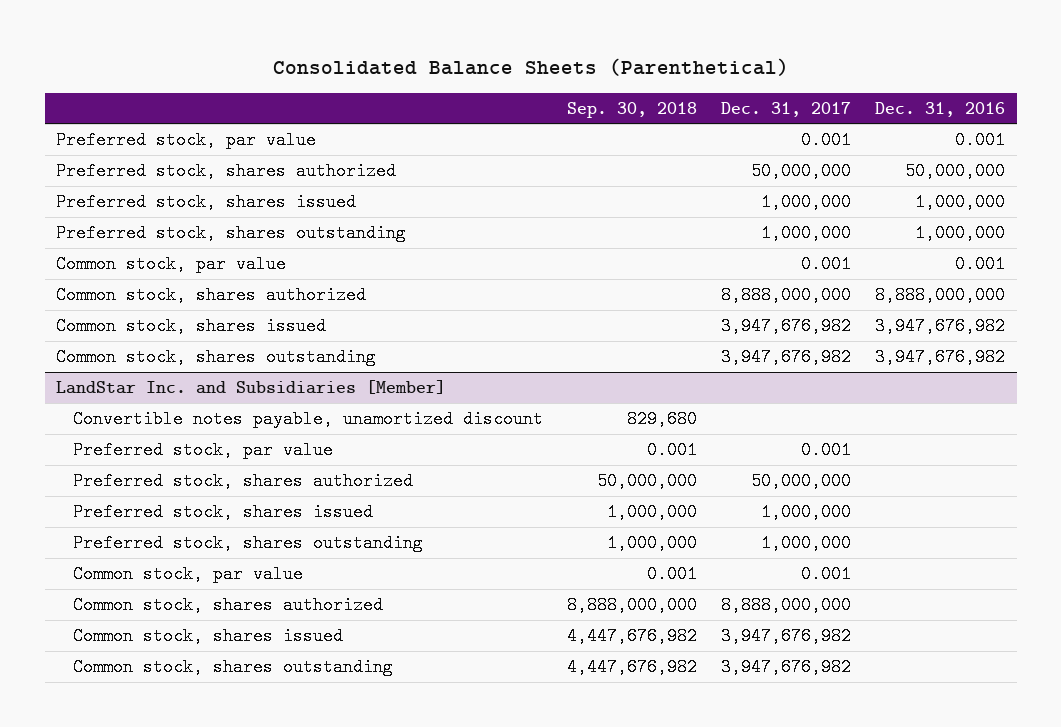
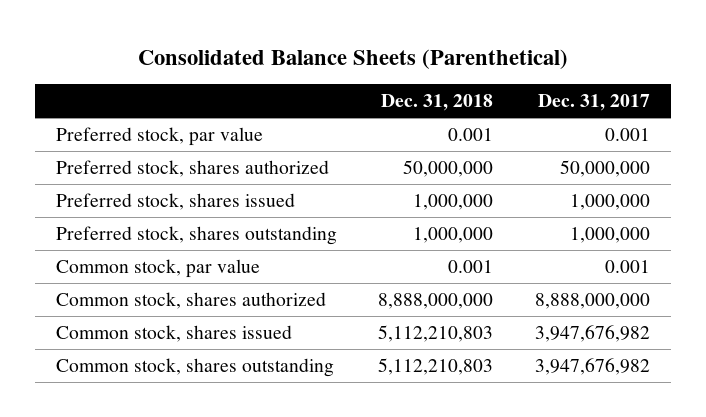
- | Sep. 30, 2018 | Dec. 31, 2017 | Dec. 31, 2016
+ | Dec. 31, 2018 | Dec. 31, 2017
- LandStar Inc. and Subsidiaries [Member]
- Convertible notes payable, unamortized discount | 829,680 | |
- Preferred stock, par value | 0.001 | 0.001 |
- Preferred stock, shares authorized | 50,000,000 | 50,000,000 |
- Preferred stock, shares issued | 1,000,000 | 1,000,000 |
- Preferred stock, shares outstanding | 1,000,000 | 1,000,000 |
- Common stock, par value | 0.001 | 0.001 |
- Common stock, shares authorized | 8,888,000,000 | 8,888,000,000 |
- Common stock, shares issued | 4,447,676,982 | 3,947,676,982 |
- Common stock, shares outstanding | 4,447,676,982 | 3,947,676,982 |

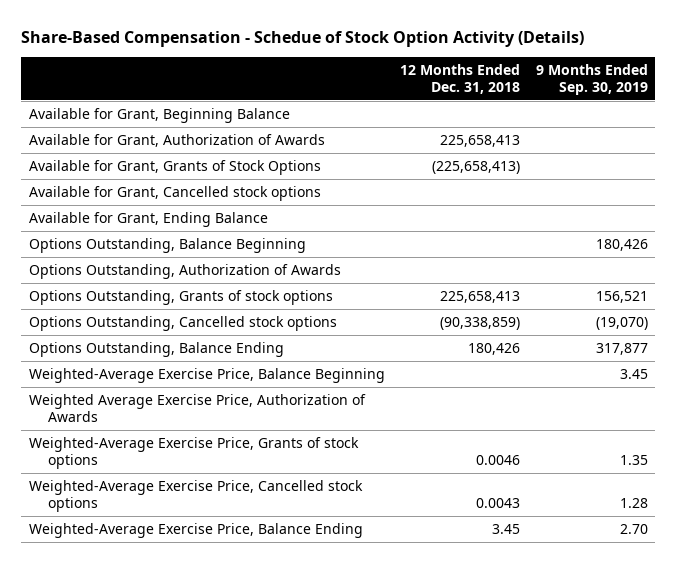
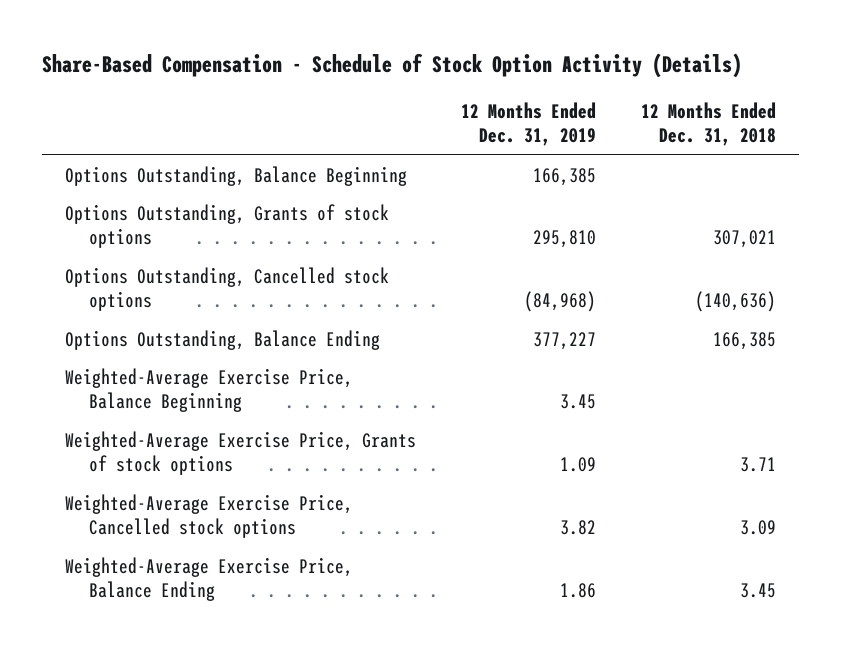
- Share-Based Compensation - Schedue of Stock Option Activity (Details)
+ Share-Based Compensation - Schedule of Stock Option Activity (Details)
- | 12 Months Ended Dec. 31, 2018 | 9 Months Ended Sep. 30, 2019
+ | 12 Months Ended Dec. 31, 2019 | 12 Months Ended Dec. 31, 2018
- Available for Grant, Beginning Balance
- Available for Grant, Authorization of Awards | 225,658,413 |
- Available for Grant, Grants of Stock Options | (225,658,413) |
- Available for Grant, Cancelled stock options
- Available for Grant, Ending Balance
- Options Outstanding, Authorization of Awards
- Options Outstanding, Grants of stock options | 225,658,413 | 156,521
- Options Outstanding, Cancelled stock options | (90,338,859) | (19,070)
- Options Outstanding, Balance Ending | 180,426 | 317,877
+ Options Outstanding, Grants of stock options | 295,810 | 307,021
+ Options Outstanding, Cancelled stock options | (84,968) | (140,636)
+ Options Outstanding, Balance Ending | 377,227 | 166,385
- Weighted Average Exercise Price, Authorization of Awards
- Weighted-Average Exercise Price, Grants of stock options | 0.0046 | 1.35
- Weighted-Average Exercise Price, Cancelled stock options | 0.0043 | 1.28
+ Weighted-Average Exercise Price, Grants of stock options | 1.09 | 3.71
+ Weighted-Average Exercise Price, Cancelled stock options | 3.82 | 3.09

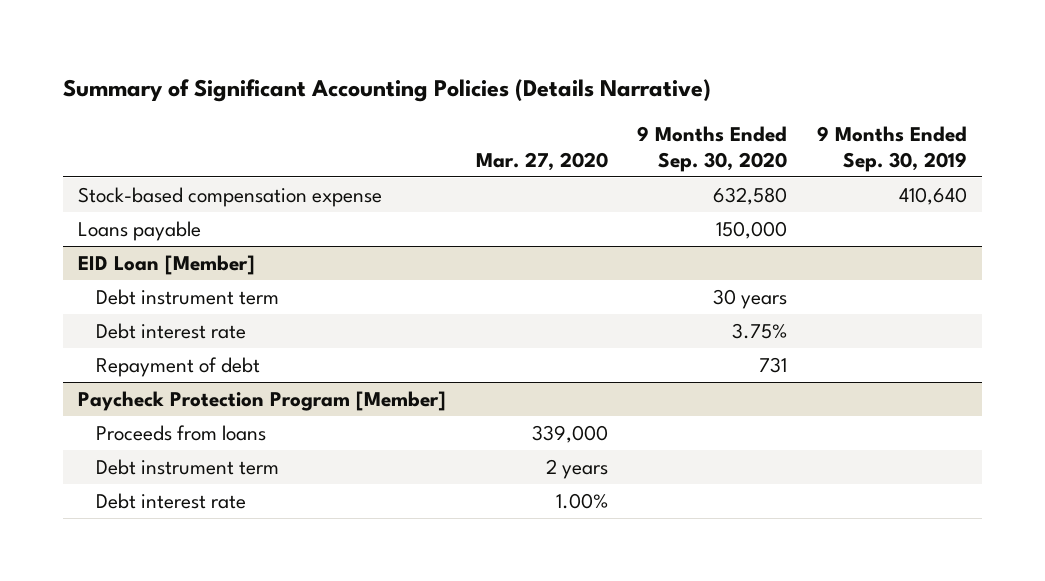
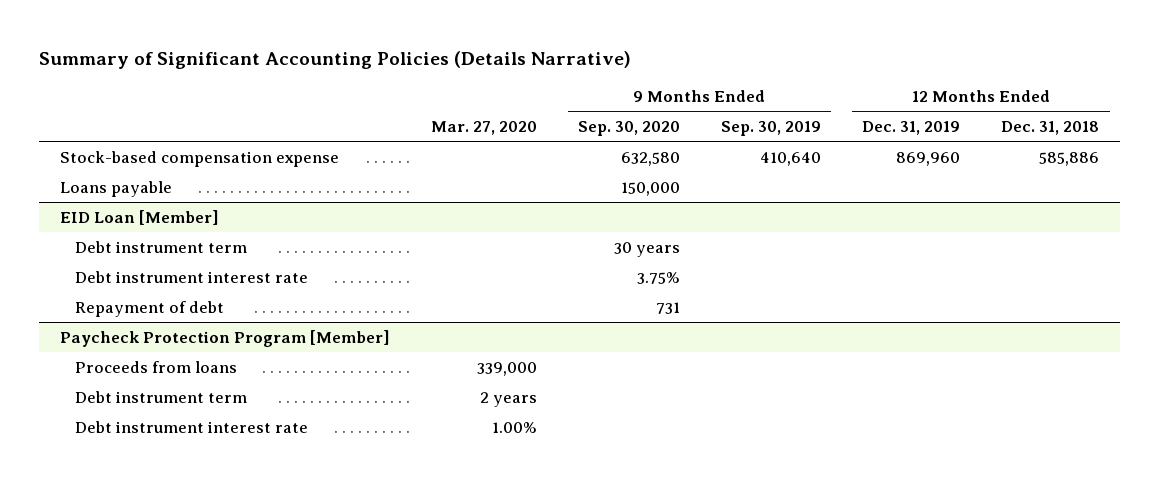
- | Mar. 27, 2020 | 9 Months Ended Sep. 30, 2020 | 9 Months Ended Sep. 30, 2019
+ | Mar. 27, 2020 | 9 Months Ended Sep. 30, 2020 | 9 Months Ended Sep. 30, 2019 | 12 Months Ended Dec. 31, 2019 | 12 Months Ended Dec. 31, 2018
@ EID Loan [Member]
- Debt interest rate | | 3.75% |
+ Debt instrument interest rate | | 3.75% | | |
@ Paycheck Protection Program [Member]
- Debt interest rate | 1.00% | |
+ Debt instrument interest rate | 1.00% | | | |

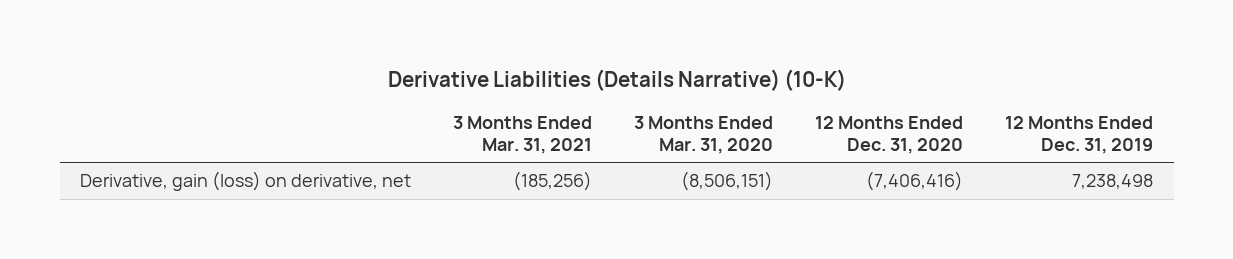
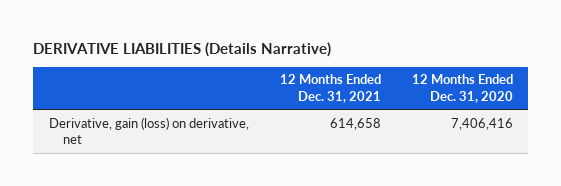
- Derivative Liabilities (Details Narrative) (10-K)
+ DERIVATIVE LIABILITIES (Details Narrative)
- | 3 Months Ended Mar. 31, 2021 | 3 Months Ended Mar. 31, 2020 | 12 Months Ended Dec. 31, 2020 | 12 Months Ended Dec. 31, 2019
+ | 12 Months Ended Dec. 31, 2021 | 12 Months Ended Dec. 31, 2020
- Derivative, gain (loss) on derivative, net | (185,256) | (8,506,151) | (7,406,416) | 7,238,498
+ Derivative, gain (loss) on derivative, net | 614,658 | 7,406,416

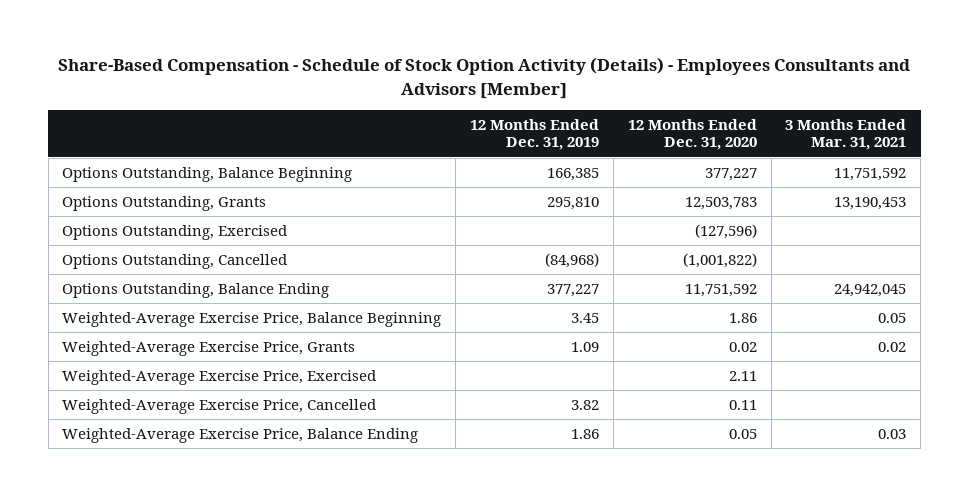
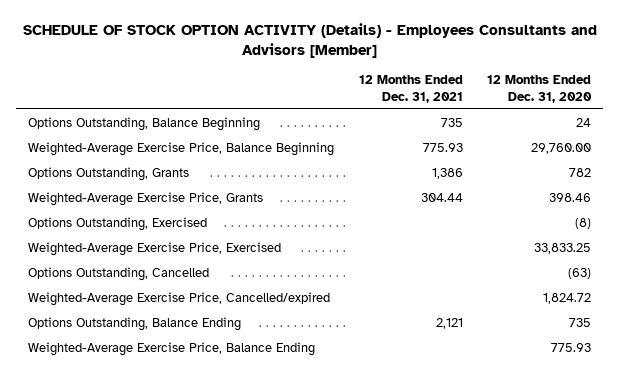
- Share-Based Compensation - Schedule of Stock Option Activity (Details) - Employees Consultants and Advisors [Member]
+ SCHEDULE OF STOCK OPTION ACTIVITY (Details) - Employees Consultants and Advisors [Member]
- | 12 Months Ended Dec. 31, 2019 | 12 Months Ended Dec. 31, 2020 | 3 Months Ended Mar. 31, 2021
+ | 12 Months Ended Dec. 31, 2021 | 12 Months Ended Dec. 31, 2020
- Options Outstanding, Balance Beginning | 166,385 | 377,227 | 11,751,592
- Options Outstanding, Grants | 295,810 | 12,503,783 | 13,190,453
- Options Outstanding, Exercised | | (127,596) |
- Options Outstanding, Cancelled | (84,968) | (1,001,822) |
- Options Outstanding, Balance Ending | 377,227 | 11,751,592 | 24,942,045
- Weighted-Average Exercise Price, Balance Beginning | 3.45 | 1.86 | 0.05
- Weighted-Average Exercise Price, Grants | 1.09 | 0.02 | 0.02
- Weighted-Average Exercise Price, Exercised | | 2.11 |
- Weighted-Average Exercise Price, Cancelled | 3.82 | 0.11 |
- Weighted-Average Exercise Price, Balance Ending | 1.86 | 0.05 | 0.03
+ Options Outstanding, Balance Beginning | 735 | 24
+ Weighted-Average Exercise Price, Balance Beginning | 775.93 | 29,760.00
+ Options Outstanding, Grants | 1,386 | 782
+ Weighted-Average Exercise Price, Grants | 304.44 | 398.46
+ Options Outstanding, Exercised | | (8)
+ Weighted-Average Exercise Price, Exercised | | 33,833.25
+ Options Outstanding, Cancelled | | (63)
+ Weighted-Average Exercise Price, Cancelled/expired | | 1,824.72
+ Options Outstanding, Balance Ending | 2,121 | 735
+ Weighted-Average Exercise Price, Balance Ending | | 775.93

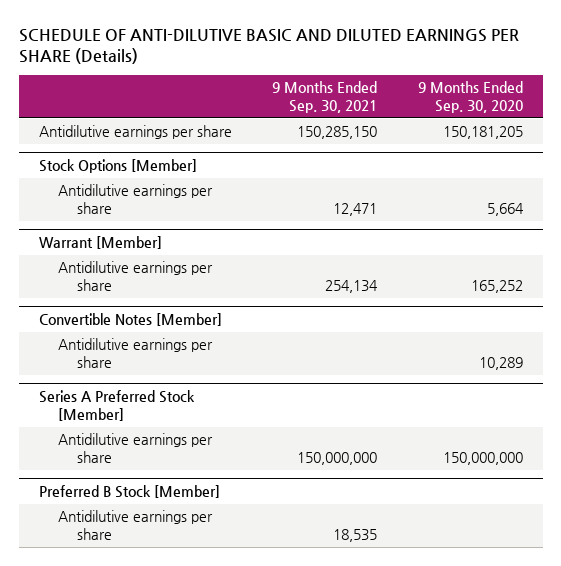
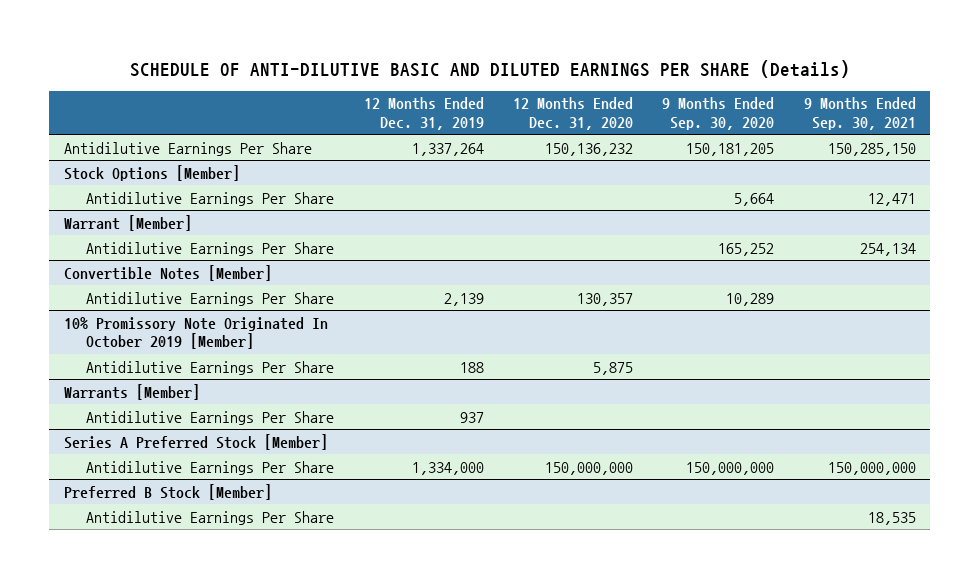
- | 9 Months Ended Sep. 30, 2021 | 9 Months Ended Sep. 30, 2020
+ | 12 Months Ended Dec. 31, 2019 | 12 Months Ended Dec. 31, 2020 | 9 Months Ended Sep. 30, 2020 | 9 Months Ended Sep. 30, 2021
- Antidilutive earnings per share | 150,285,150 | 150,181,205
+ Antidilutive Earnings Per Share | 1,337,264 | 150,136,232 | 150,181,205 | 150,285,150
@ Stock Options [Member]
- Antidilutive earnings per share | 12,471 | 5,664
+ Antidilutive Earnings Per Share | | | 5,664 | 12,471
@ Warrant [Member]
- Antidilutive earnings per share | 254,134 | 165,252
+ Antidilutive Earnings Per Share | | | 165,252 | 254,134
@ Convertible Notes [Member]
- Antidilutive earnings per share | | 10,289
+ Antidilutive Earnings Per Share | 2,139 | 130,357 | 10,289 |
+ 10% Promissory Note Originated In October 2019 [Member]
+ Antidilutive Earnings Per Share | 188 | 5,875 | |
+ Warrants [Member]
+ Antidilutive Earnings Per Share | 937 | | |
@ Series A Preferred Stock [Member]
- Antidilutive earnings per share | 150,000,000 | 150,000,000
+ Antidilutive Earnings Per Share | 1,334,000 | 150,000,000 | 150,000,000 | 150,000,000
@ Preferred B Stock [Member]
- Antidilutive earnings per share | 18,535 |
+ Antidilutive Earnings Per Share | | | | 18,535

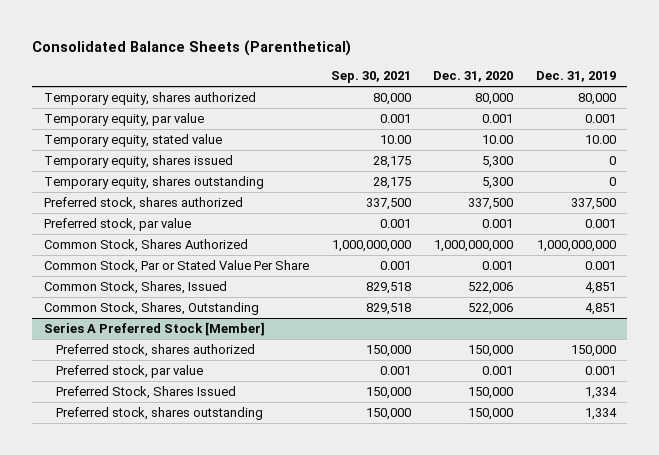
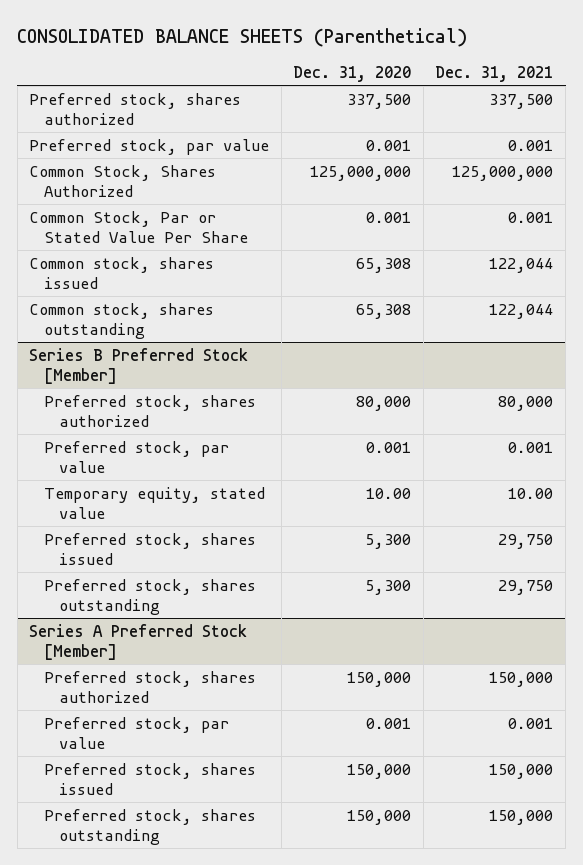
- Consolidated Balance Sheets (Parenthetical)
+ CONSOLIDATED BALANCE SHEETS (Parenthetical)
- | Sep. 30, 2021 | Dec. 31, 2020 | Dec. 31, 2019
+ | Dec. 31, 2020 | Dec. 31, 2021
- Temporary equity, shares authorized | 80,000 | 80,000 | 80,000
- Temporary equity, par value | 0.001 | 0.001 | 0.001
- Temporary equity, stated value | 10.00 | 10.00 | 10.00
- Temporary equity, shares issued | 28,175 | 5,300 | 0
- Temporary equity, shares outstanding | 28,175 | 5,300 | 0
- Common Stock, Shares Authorized | 1,000,000,000 | 1,000,000,000 | 1,000,000,000
+ Common Stock, Shares Authorized | 125,000,000 | 125,000,000
- Common Stock, Shares, Issued | 829,518 | 522,006 | 4,851
- Common Stock, Shares, Outstanding | 829,518 | 522,006 | 4,851
+ Common stock, shares issued | 65,308 | 122,044
+ Common stock, shares outstanding | 65,308 | 122,044
+ Series B Preferred Stock [Member]
+ Preferred stock, shares authorized | 80,000 | 80,000
+ Preferred stock, par value | 0.001 | 0.001
+ Temporary equity, stated value | 10.00 | 10.00
+ Preferred stock, shares issued | 5,300 | 29,750
+ Preferred stock, shares outstanding | 5,300 | 29,750
@ Series A Preferred Stock [Member]
- Preferred Stock, Shares Issued | 150,000 | 150,000 | 1,334
+ Preferred stock, shares issued | 150,000 | 150,000

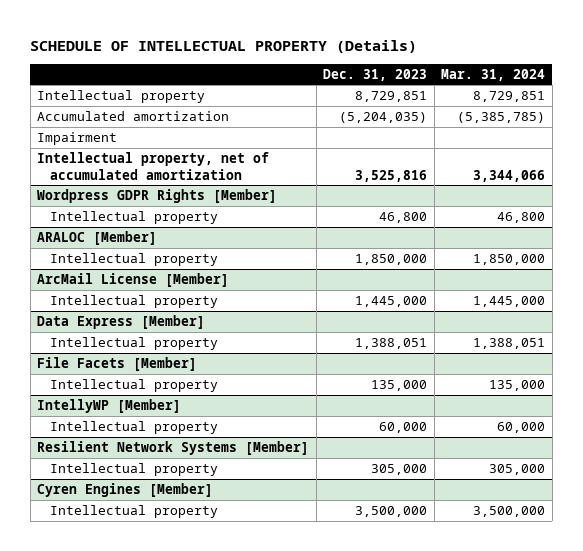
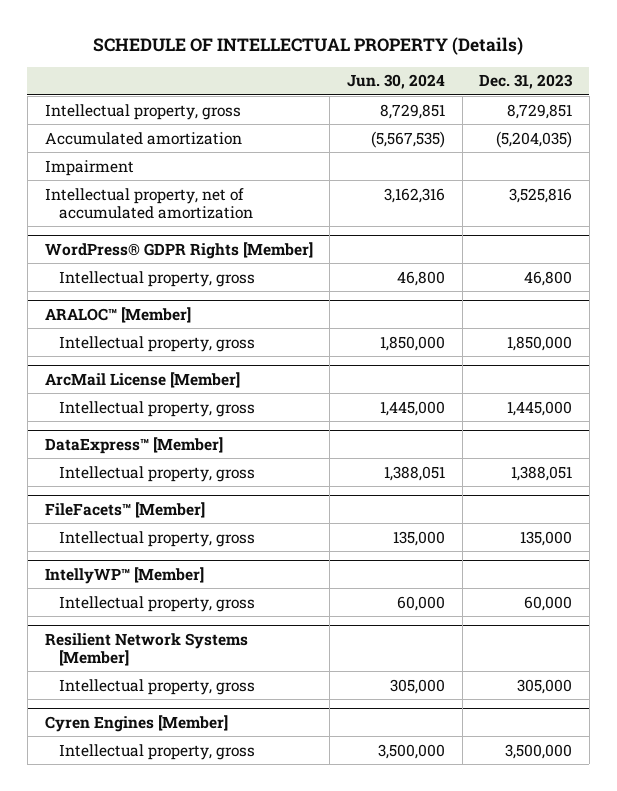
- | Dec. 31, 2023 | Mar. 31, 2024
+ | Jun. 30, 2024 | Dec. 31, 2023
- Intellectual property | 8,729,851 | 8,729,851
+ Intellectual property, gross | 8,729,851 | 8,729,851
- Wordpress GDPR Rights [Member]
- Intellectual property | 46,800 | 46,800
- ARALOC [Member]
- Intellectual property | 1,850,000 | 1,850,000
+ WordPress® GDPR Rights [Member]
+ Intellectual property, gross | 46,800 | 46,800
+ ARALOC™ [Member]
+ Intellectual property, gross | 1,850,000 | 1,850,000
@ ArcMail License [Member]
- Intellectual property | 1,445,000 | 1,445,000
- Data Express [Member]
- Intellectual property | 1,388,051 | 1,388,051
- File Facets [Member]
- Intellectual property | 135,000 | 135,000
- IntellyWP [Member]
- Intellectual property | 60,000 | 60,000
@ ArcMail License [Member]
+ Intellectual property, gross | 1,445,000 | 1,445,000
+ DataExpress™ [Member]
+ Intellectual property, gross | 1,388,051 | 1,388,051
+ FileFacets™ [Member]
+ Intellectual property, gross | 135,000 | 135,000
+ IntellyWP™ [Member]
+ Intellectual property, gross | 60,000 | 60,000
@ Resilient Network Systems [Member]
- Intellectual property | 305,000 | 305,000
+ Intellectual property, gross | 305,000 | 305,000
@ Cyren Engines [Member]
- Intellectual property | 3,500,000 | 3,500,000
+ Intellectual property, gross | 3,500,000 | 3,500,000

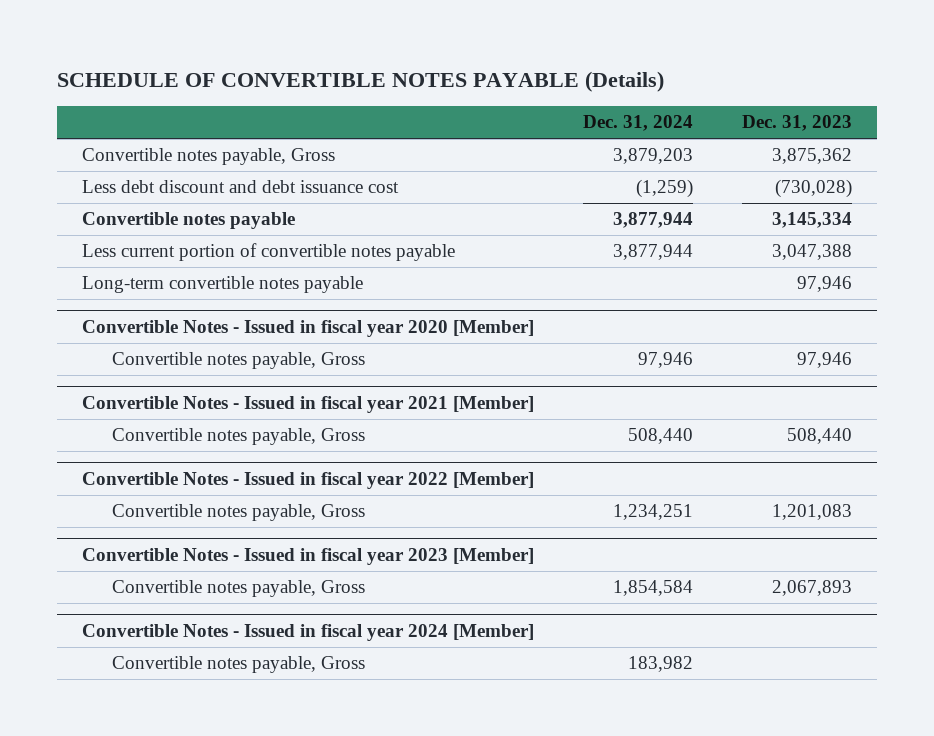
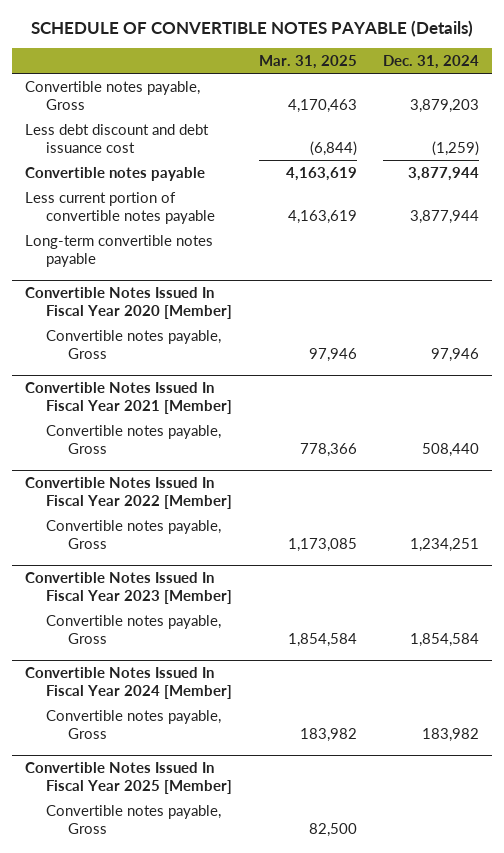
- | Dec. 31, 2024 | Dec. 31, 2023
+ | Mar. 31, 2025 | Dec. 31, 2024
- Convertible Notes - Issued in fiscal year 2020 [Member]
+ Convertible Notes Issued In Fiscal Year 2020 [Member]
- Convertible Notes - Issued in fiscal year 2021 [Member]
+ Convertible Notes Issued In Fiscal Year 2021 [Member]
- Convertible Notes - Issued in fiscal year 2022 [Member]
+ Convertible Notes Issued In Fiscal Year 2022 [Member]
- Convertible Notes - Issued in fiscal year 2023 [Member]
+ Convertible Notes Issued In Fiscal Year 2023 [Member]
- Convertible Notes - Issued in fiscal year 2024 [Member]
+ Convertible Notes Issued In Fiscal Year 2024 [Member]
+ Convertible Notes Issued In Fiscal Year 2025 [Member]
+ Convertible notes payable, Gross | 82,500 |

